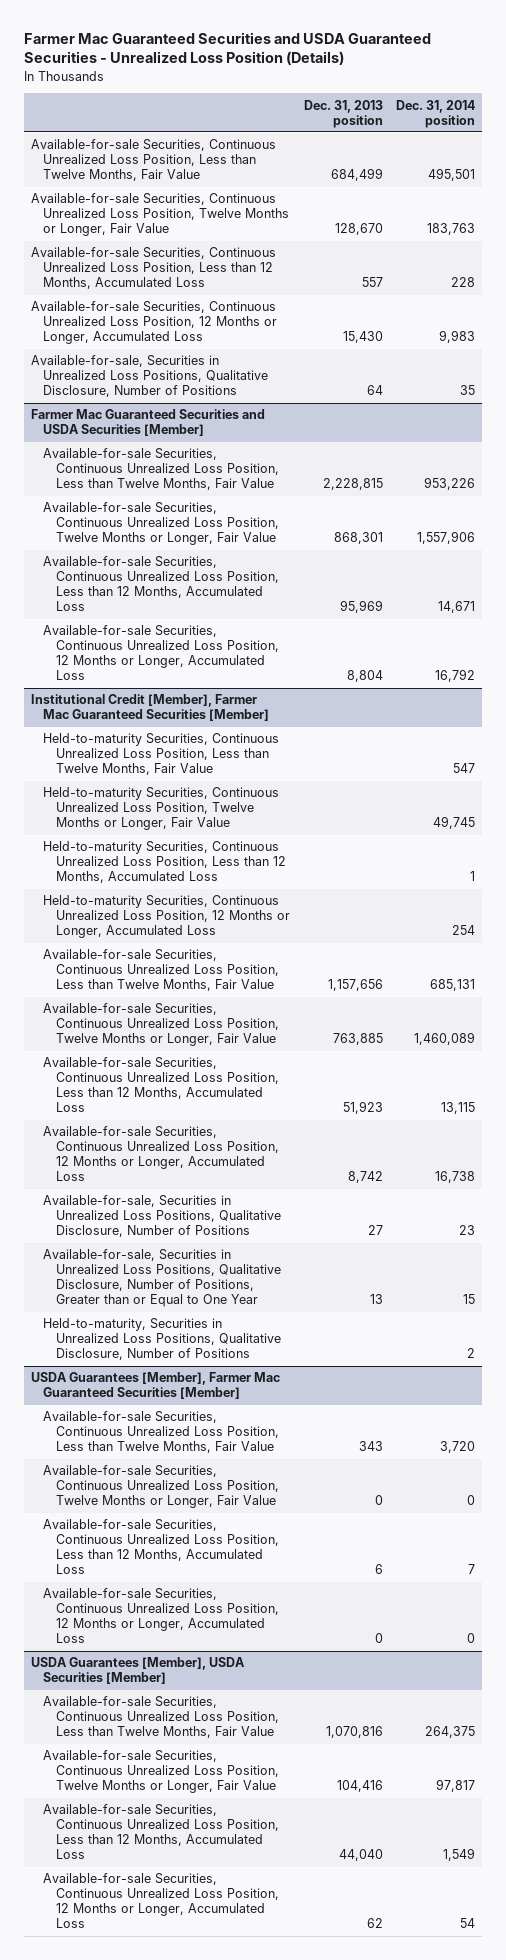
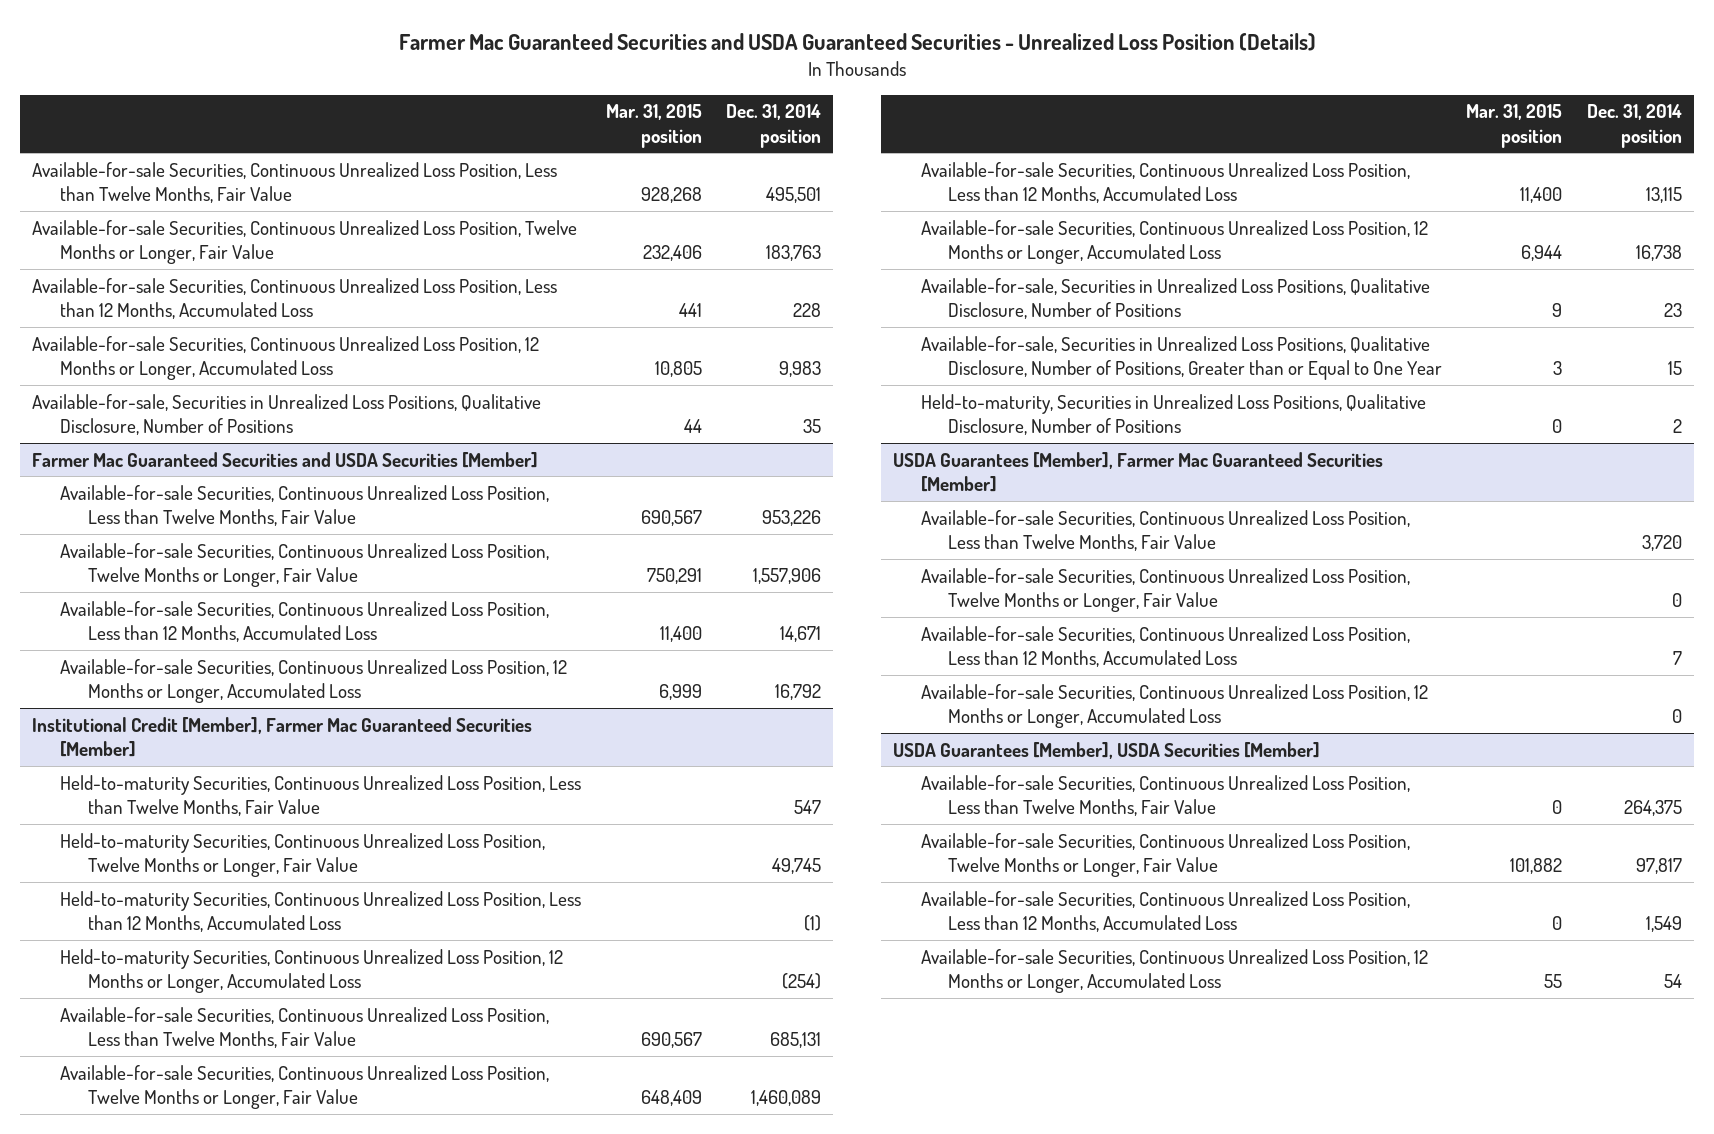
- | Dec. 31, 2013 position | Dec. 31, 2014 position
+ | Mar. 31, 2015 position | Dec. 31, 2014 position
@ Institutional Credit [Member], Farmer Mac Guaranteed Securities [Member]
- Held-to-maturity Securities, Continuous Unrealized Loss Position, Less than 12 Months, Accumulated Loss | | 1
- Held-to-maturity Securities, Continuous Unrealized Loss Position, 12 Months or Longer, Accumulated Loss | | 254
+ Held-to-maturity Securities, Continuous Unrealized Loss Position, Less than 12 Months, Accumulated Loss | | (1)
+ Held-to-maturity Securities, Continuous Unrealized Loss Position, 12 Months or Longer, Accumulated Loss | | (254)

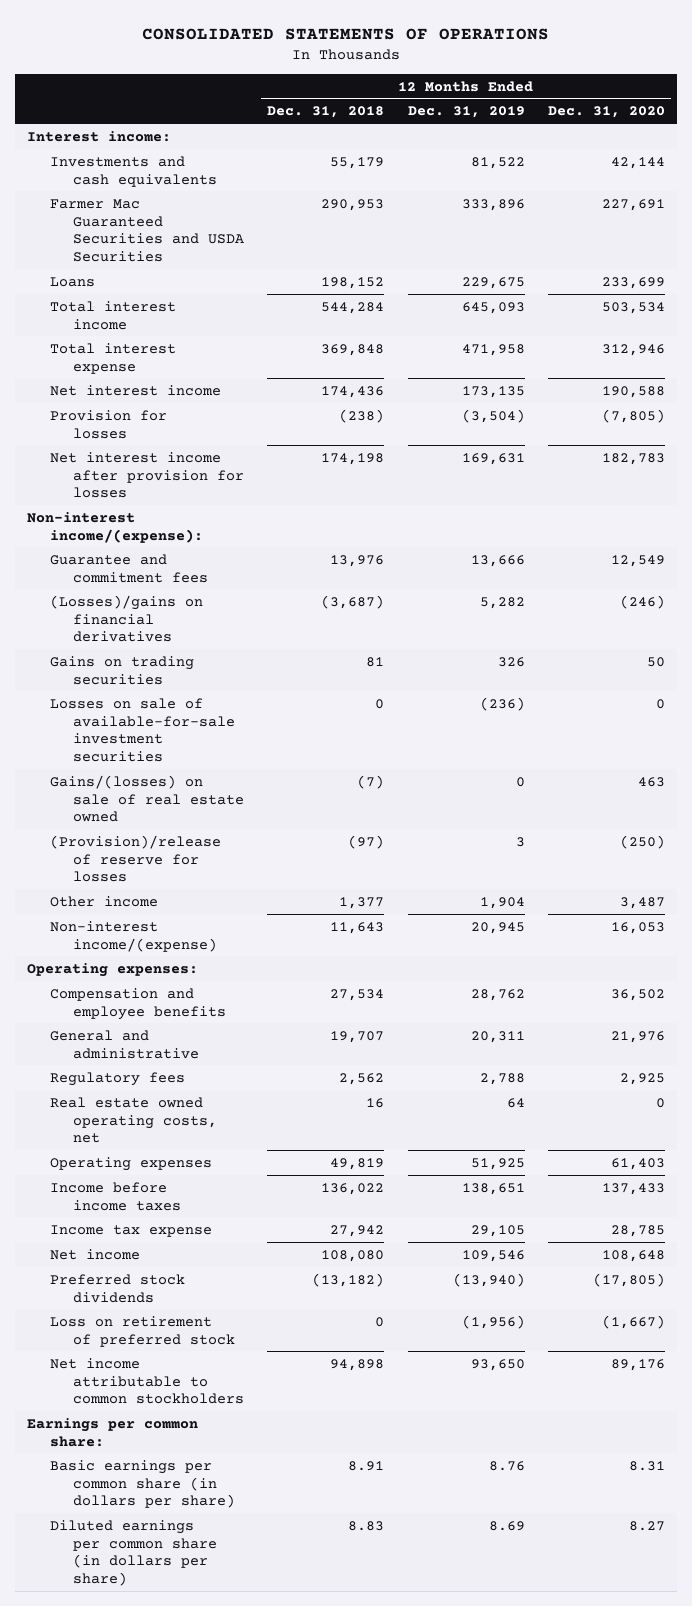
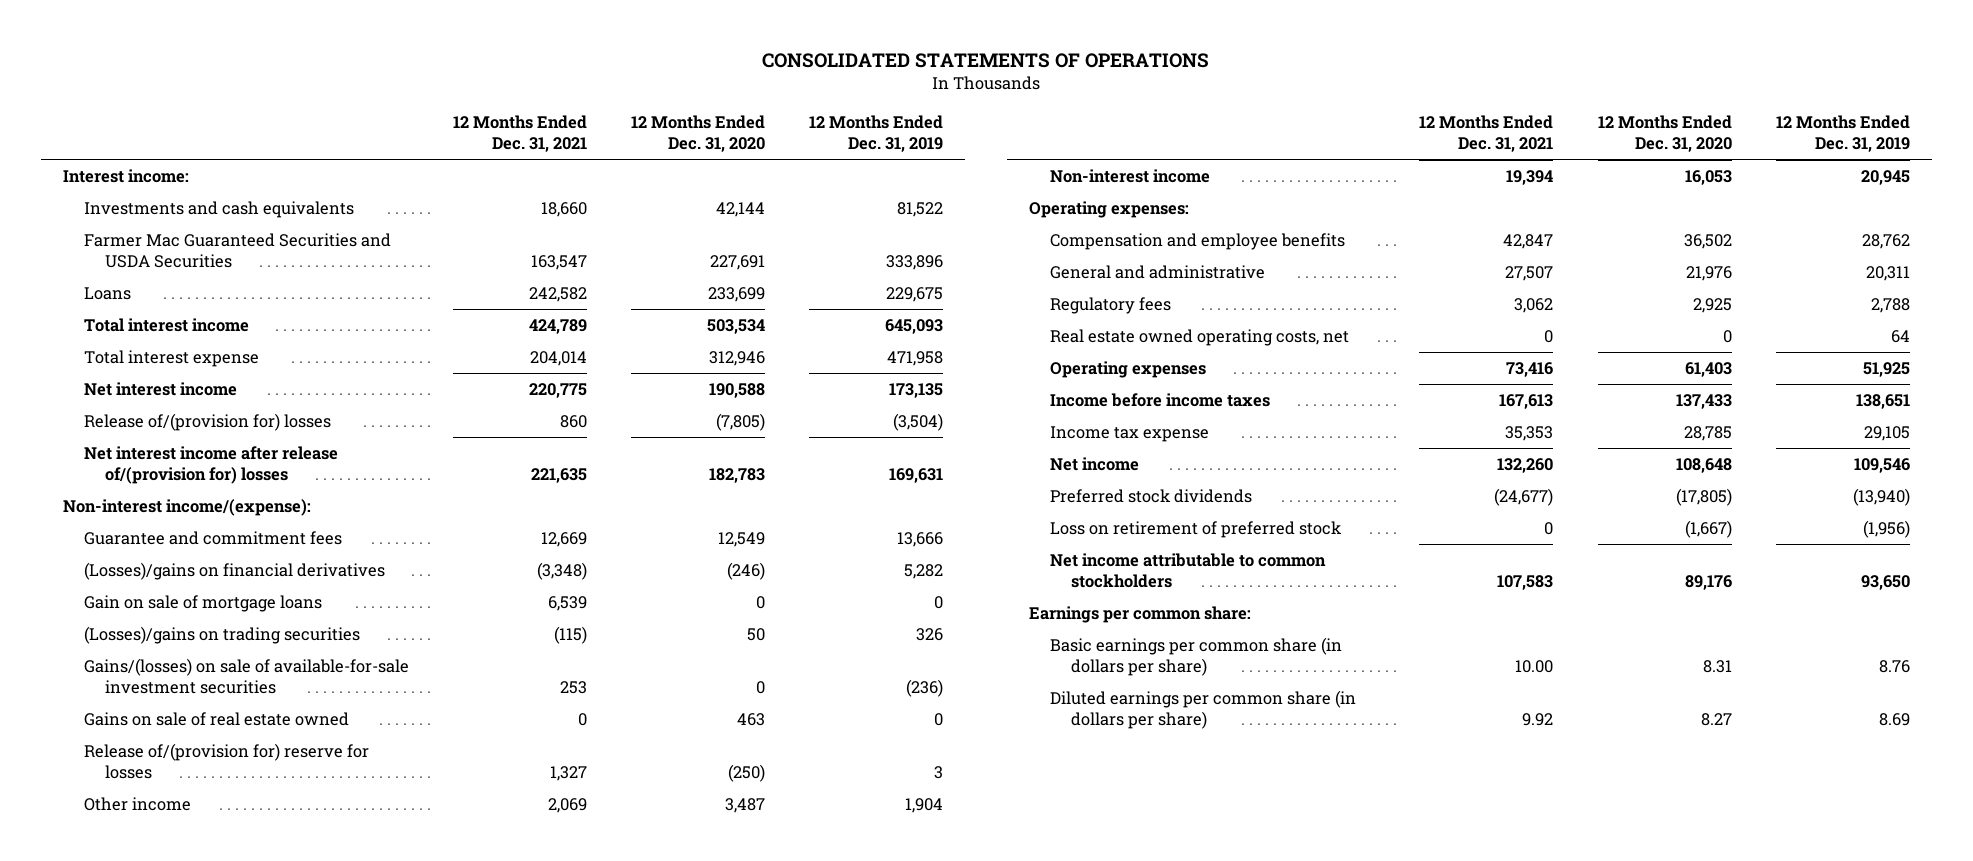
- | 12 Months Ended Dec. 31, 2018 | 12 Months Ended Dec. 31, 2019 | 12 Months Ended Dec. 31, 2020
+ | 12 Months Ended Dec. 31, 2021 | 12 Months Ended Dec. 31, 2020 | 12 Months Ended Dec. 31, 2019
- Provision for losses | (238) | (3,504) | (7,805)
- Net interest income after provision for losses | 174,198 | 169,631 | 182,783
+ Release of/(provision for) losses | 860 | (7,805) | (3,504)
+ Net interest income after release of/(provision for) losses | 221,635 | 182,783 | 169,631
- Gains on trading securities | 81 | 326 | 50
- Losses on sale of available-for-sale investment securities | 0 | (236) | 0
- Gains/(losses) on sale of real estate owned | (7) | 0 | 463
- (Provision)/release of reserve for losses | (97) | 3 | (250)
+ Gain on sale of mortgage loans | 6,539 | 0 | 0
+ (Losses)/gains on trading securities | (115) | 50 | 326
+ Gains/(losses) on sale of available-for-sale investment securities | 253 | 0 | (236)
+ Gains on sale of real estate owned | 0 | 463 | 0
+ Release of/(provision for) reserve for losses | 1,327 | (250) | 3
- Non-interest income/(expense) | 11,643 | 20,945 | 16,053
+ Non-interest income | 19,394 | 16,053 | 20,945

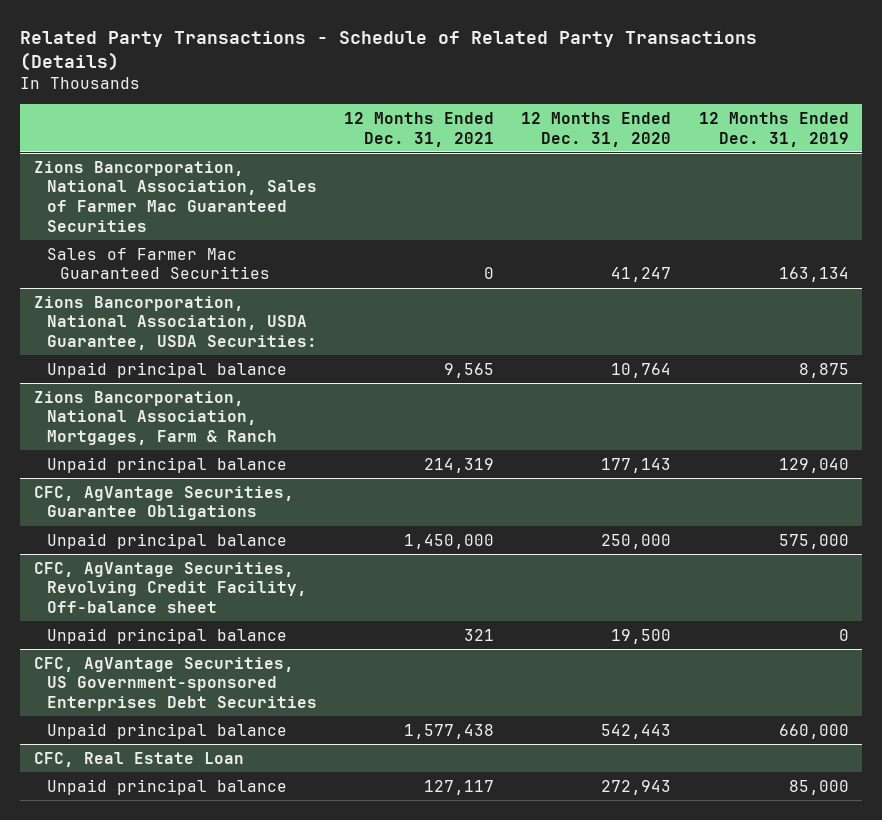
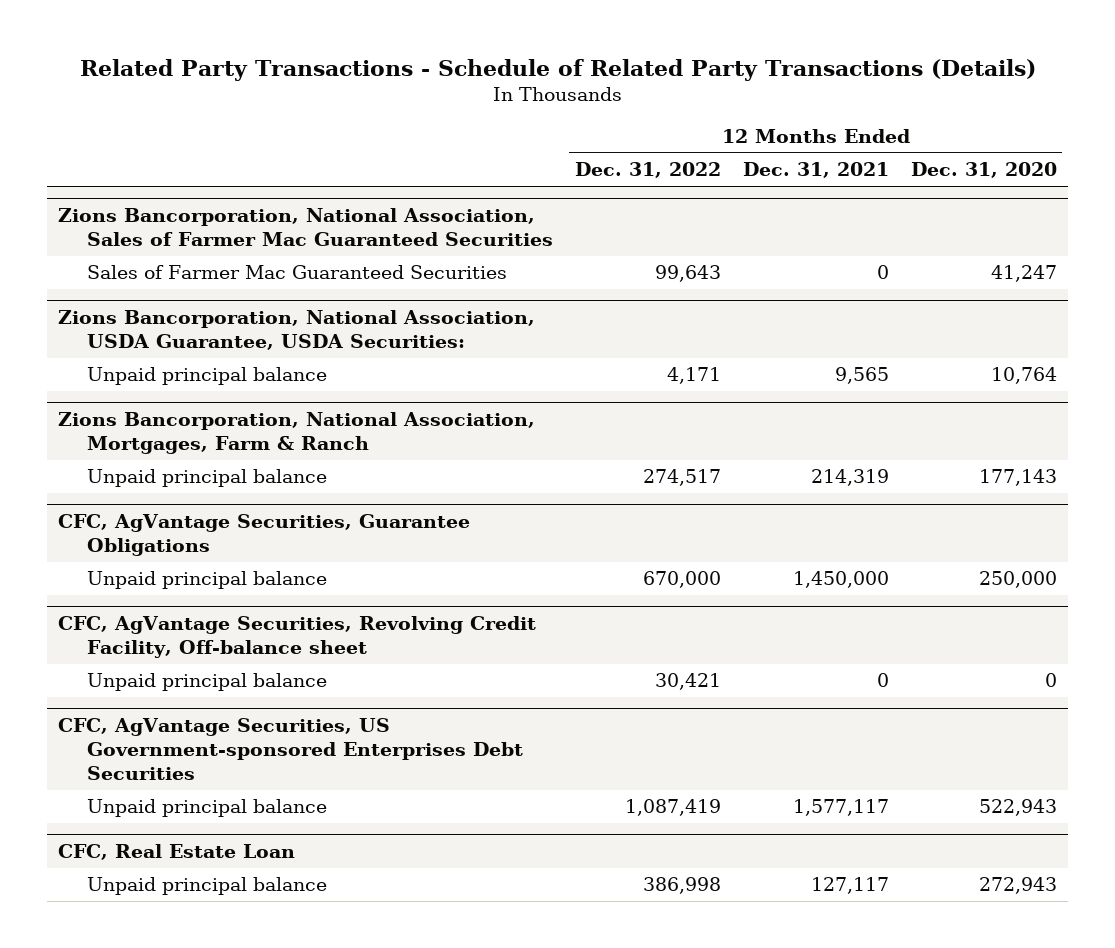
- | 12 Months Ended Dec. 31, 2021 | 12 Months Ended Dec. 31, 2020 | 12 Months Ended Dec. 31, 2019
+ | 12 Months Ended Dec. 31, 2022 | 12 Months Ended Dec. 31, 2021 | 12 Months Ended Dec. 31, 2020
@ CFC, AgVantage Securities, Revolving Credit Facility, Off-balance sheet
- Unpaid principal balance | 321 | 19,500 | 0
+ Unpaid principal balance | 30,421 | 0 | 0
@ CFC, AgVantage Securities, US Government-sponsored Enterprises Debt Securities
- Unpaid principal balance | 1,577,438 | 542,443 | 660,000
+ Unpaid principal balance | 1,087,419 | 1,577,117 | 522,943

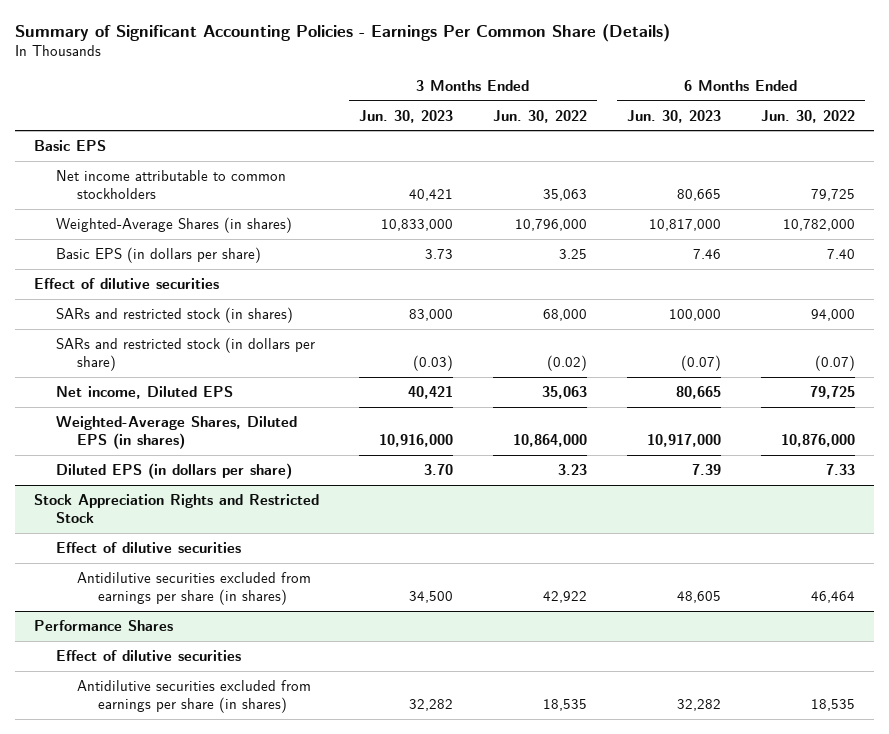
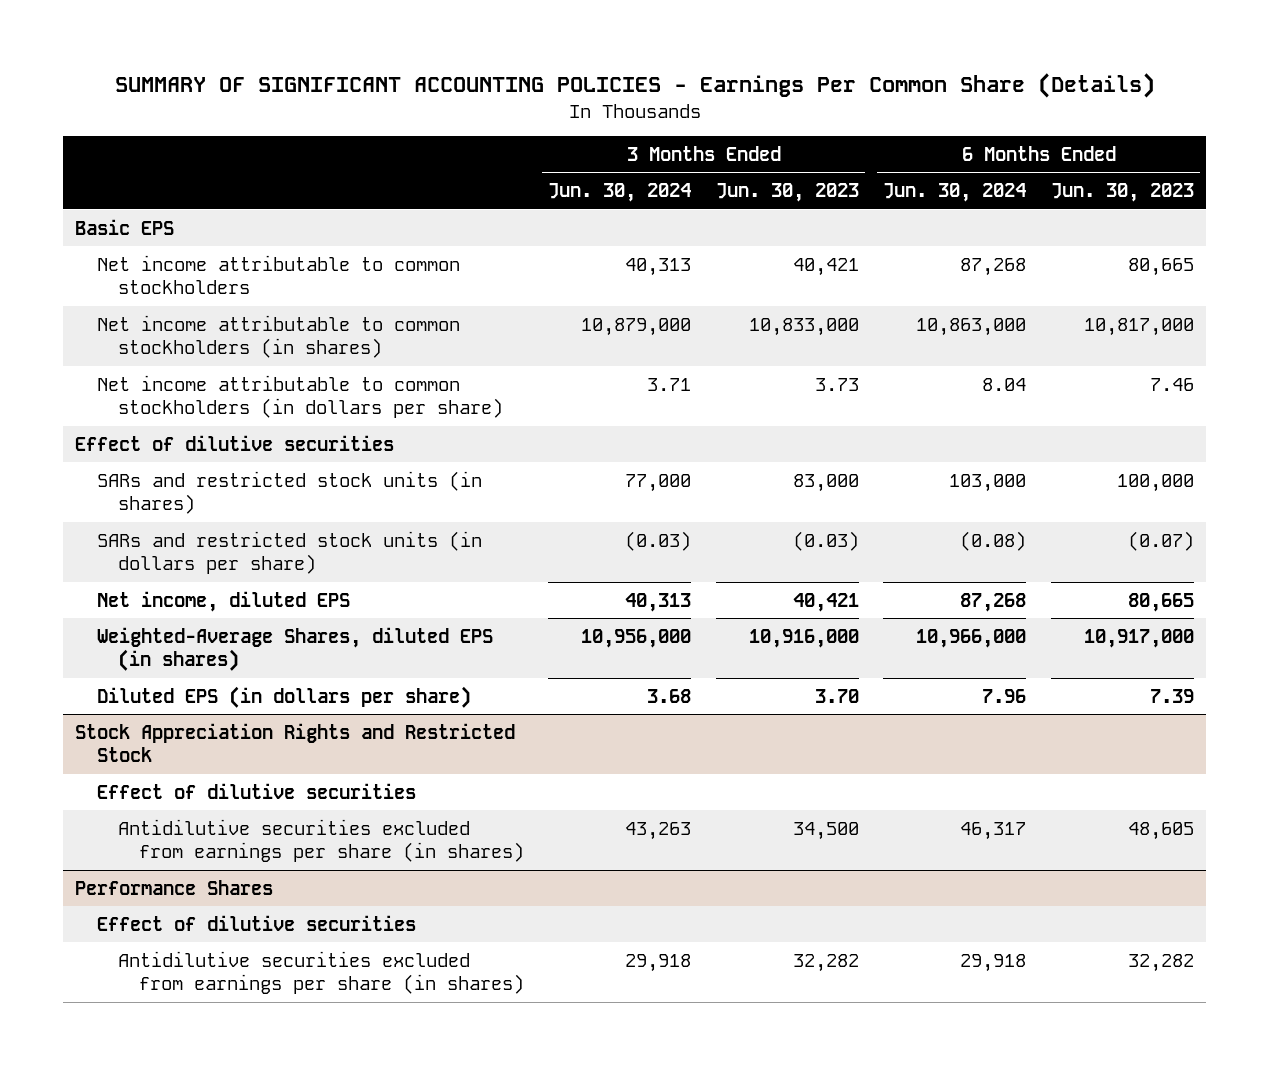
- Summary of Significant Accounting Policies - Earnings Per Common Share (Details)
+ SUMMARY OF SIGNIFICANT ACCOUNTING POLICIES - Earnings Per Common Share (Details)
- | 3 Months Ended Jun. 30, 2023 | 3 Months Ended Jun. 30, 2022 | 6 Months Ended Jun. 30, 2023 | 6 Months Ended Jun. 30, 2022
+ | 3 Months Ended Jun. 30, 2024 | 3 Months Ended Jun. 30, 2023 | 6 Months Ended Jun. 30, 2024 | 6 Months Ended Jun. 30, 2023
- Weighted-Average Shares (in shares) | 10,833,000 | 10,796,000 | 10,817,000 | 10,782,000
- Basic EPS (in dollars per share) | 3.73 | 3.25 | 7.46 | 7.40
+ Net income attributable to common stockholders (in shares) | 10,879,000 | 10,833,000 | 10,863,000 | 10,817,000
+ Net income attributable to common stockholders (in dollars per share) | 3.71 | 3.73 | 8.04 | 7.46
- SARs and restricted stock (in shares) | 83,000 | 68,000 | 100,000 | 94,000
- SARs and restricted stock (in dollars per share) | (0.03) | (0.02) | (0.07) | (0.07)
- Net income, Diluted EPS | 40,421 | 35,063 | 80,665 | 79,725
- Weighted-Average Shares, Diluted EPS (in shares) | 10,916,000 | 10,864,000 | 10,917,000 | 10,876,000
+ SARs and restricted stock units (in shares) | 77,000 | 83,000 | 103,000 | 100,000
+ SARs and restricted stock units (in dollars per share) | (0.03) | (0.03) | (0.08) | (0.07)
+ Net income, diluted EPS | 40,313 | 40,421 | 87,268 | 80,665
+ Weighted-Average Shares, diluted EPS (in shares) | 10,956,000 | 10,916,000 | 10,966,000 | 10,917,000

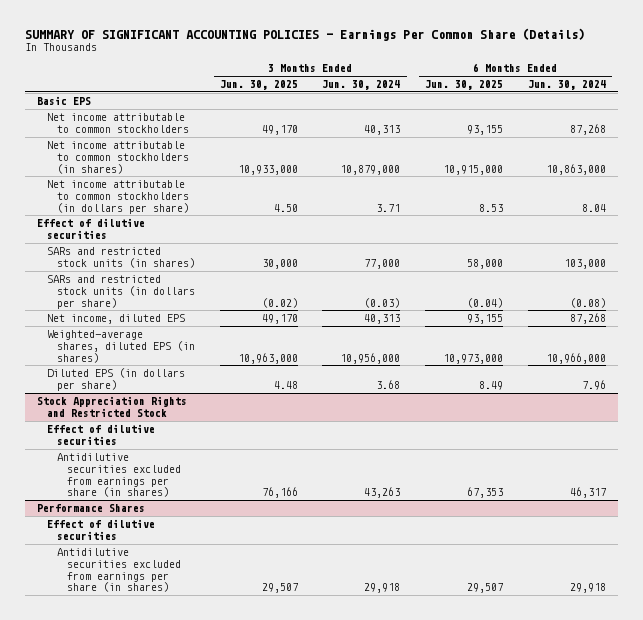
- | 3 Months Ended Jun. 30, 2024 | 3 Months Ended Jun. 30, 2023 | 6 Months Ended Jun. 30, 2024 | 6 Months Ended Jun. 30, 2023
+ | 3 Months Ended Jun. 30, 2025 | 3 Months Ended Jun. 30, 2024 | 6 Months Ended Jun. 30, 2025 | 6 Months Ended Jun. 30, 2024
- Weighted-Average Shares, diluted EPS (in shares) | 10,956,000 | 10,916,000 | 10,966,000 | 10,917,000
+ Weighted-average shares, diluted EPS (in shares) | 10,963,000 | 10,956,000 | 10,973,000 | 10,966,000

